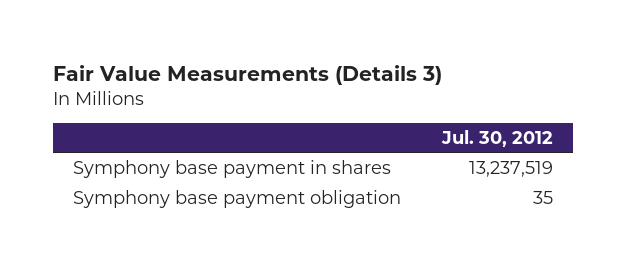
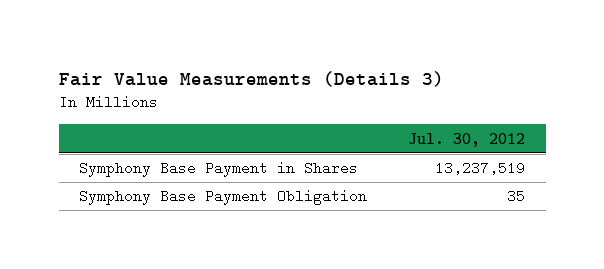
- Symphony base payment in shares | 13,237,519
- Symphony base payment obligation | 35
+ Symphony Base Payment in Shares | 13,237,519
+ Symphony Base Payment Obligation | 35

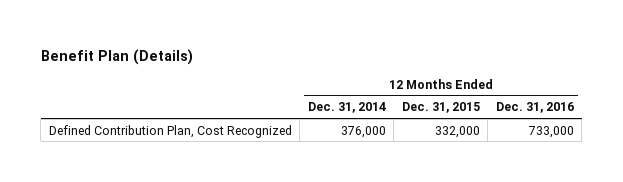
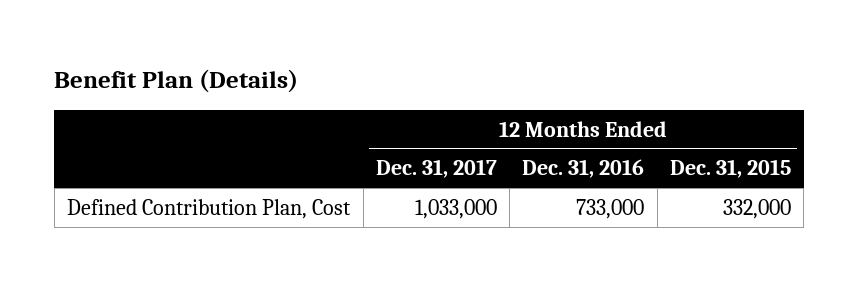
- | 12 Months Ended Dec. 31, 2014 | 12 Months Ended Dec. 31, 2015 | 12 Months Ended Dec. 31, 2016
+ | 12 Months Ended Dec. 31, 2017 | 12 Months Ended Dec. 31, 2016 | 12 Months Ended Dec. 31, 2015
- Defined Contribution Plan, Cost Recognized | 376,000 | 332,000 | 733,000
+ Defined Contribution Plan, Cost | 1,033,000 | 733,000 | 332,000

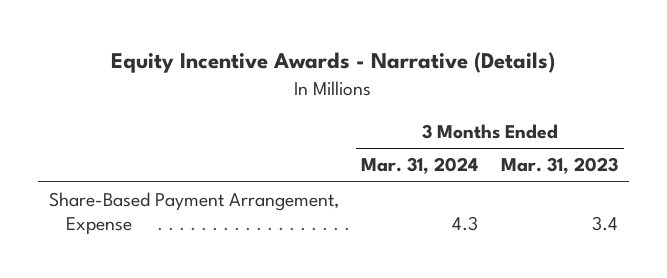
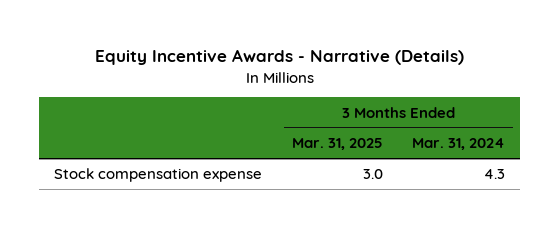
- | 3 Months Ended Mar. 31, 2024 | 3 Months Ended Mar. 31, 2023
+ | 3 Months Ended Mar. 31, 2025 | 3 Months Ended Mar. 31, 2024
- Share-Based Payment Arrangement, Expense | 4.3 | 3.4
+ Stock compensation expense | 3.0 | 4.3

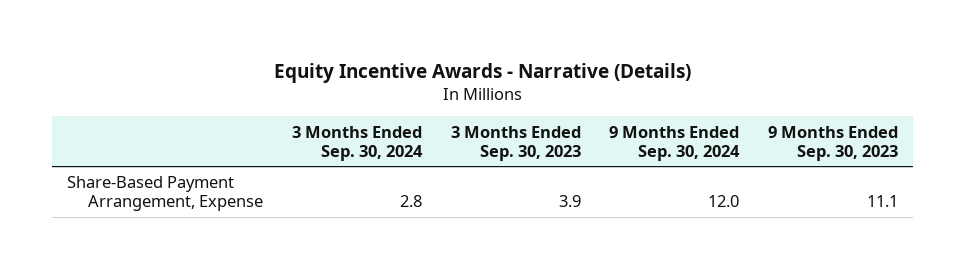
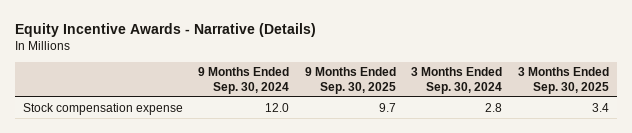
- | 3 Months Ended Sep. 30, 2024 | 3 Months Ended Sep. 30, 2023 | 9 Months Ended Sep. 30, 2024 | 9 Months Ended Sep. 30, 2023
+ | 9 Months Ended Sep. 30, 2024 | 9 Months Ended Sep. 30, 2025 | 3 Months Ended Sep. 30, 2024 | 3 Months Ended Sep. 30, 2025
- Share-Based Payment Arrangement, Expense | 2.8 | 3.9 | 12.0 | 11.1
+ Stock compensation expense | 12.0 | 9.7 | 2.8 | 3.4

